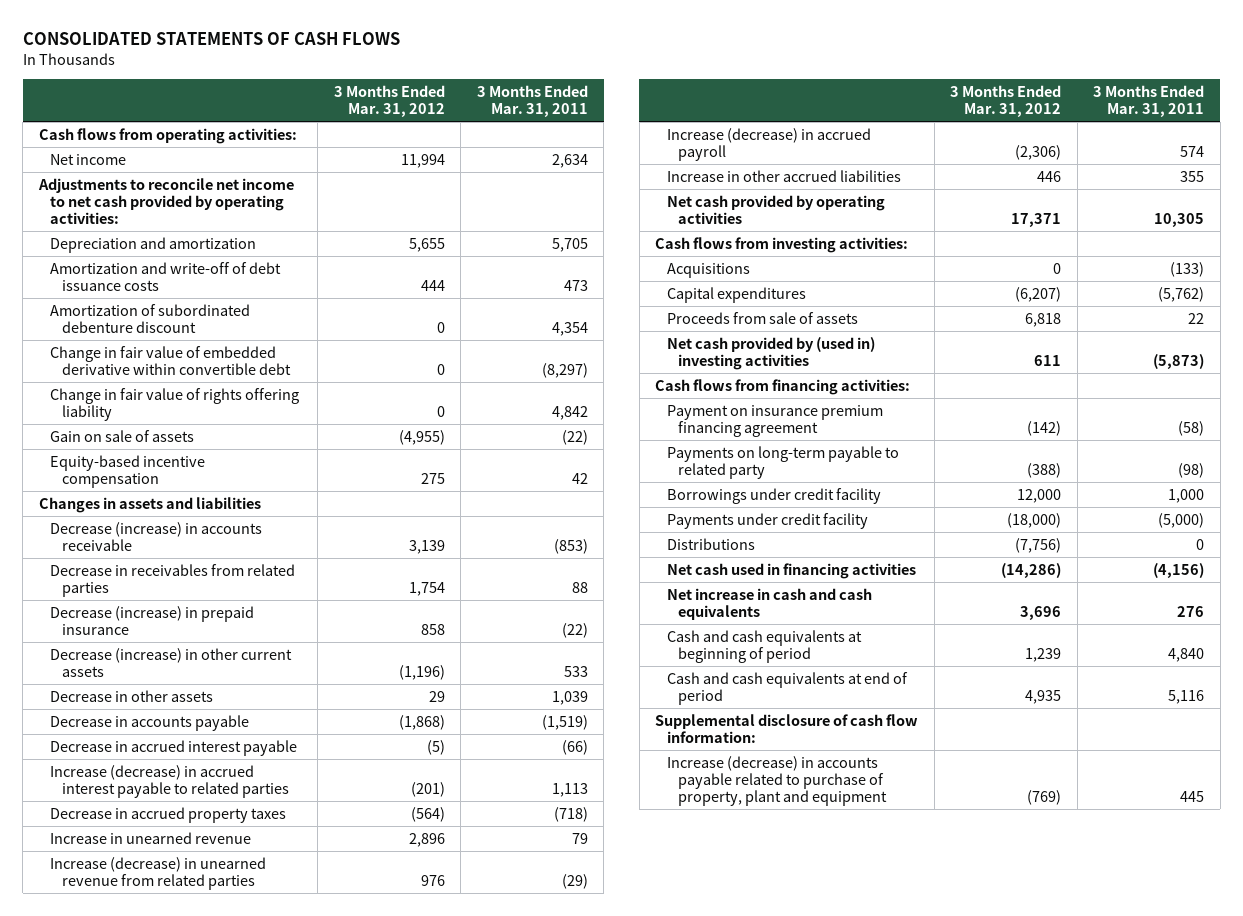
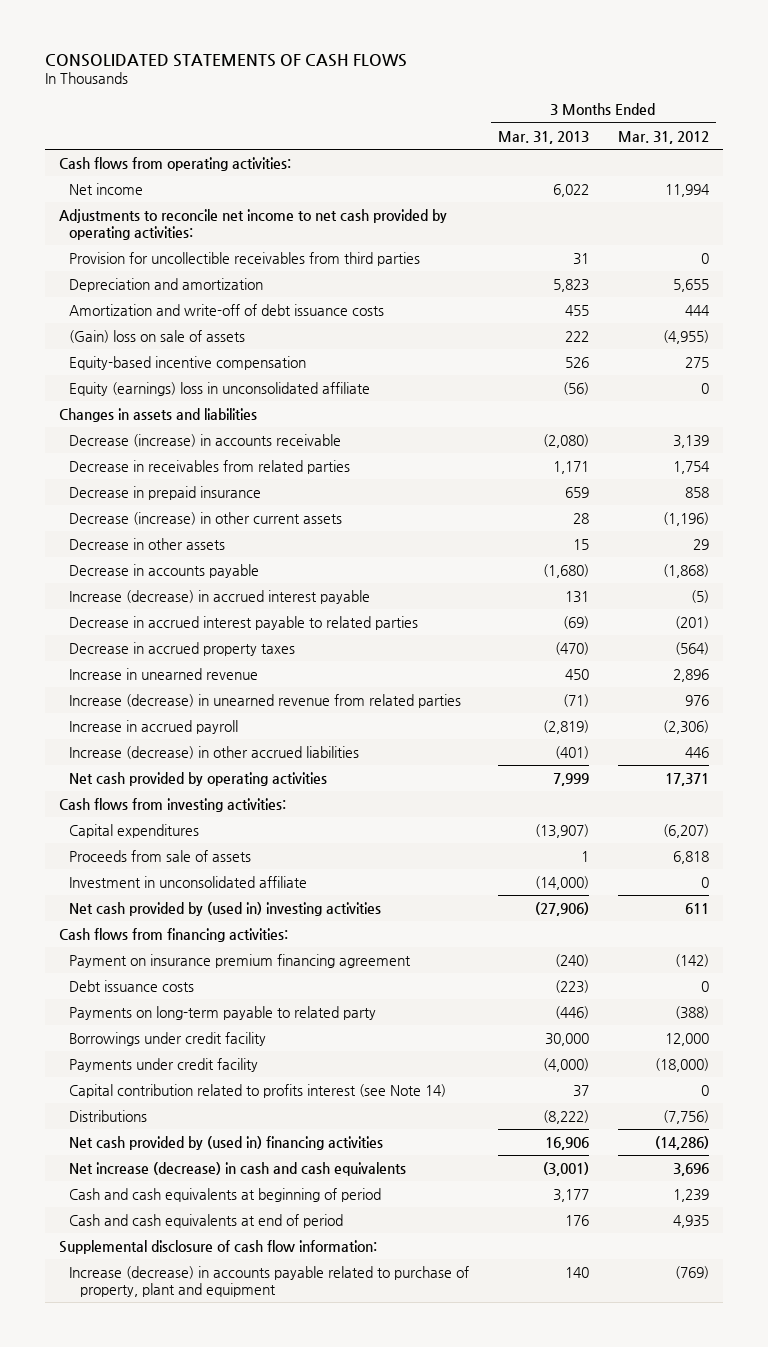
- | 3 Months Ended Mar. 31, 2012 | 3 Months Ended Mar. 31, 2011
+ | 3 Months Ended Mar. 31, 2013 | 3 Months Ended Mar. 31, 2012
+ Provision for uncollectible receivables from third parties | 31 | 0
- Amortization of subordinated debenture discount | 0 | 4,354
- Change in fair value of embedded derivative within convertible debt | 0 | (8,297)
- Change in fair value of rights offering liability | 0 | 4,842
- Gain on sale of assets | (4,955) | (22)
+ (Gain) loss on sale of assets | 222 | (4,955)
+ Equity (earnings) loss in unconsolidated affiliate | (56) | 0
- Decrease (increase) in prepaid insurance | 858 | (22)
+ Decrease in prepaid insurance | 659 | 858
- Decrease in accrued interest payable | (5) | (66)
- Increase (decrease) in accrued interest payable to related parties | (201) | 1,113
+ Increase (decrease) in accrued interest payable | 131 | (5)
+ Decrease in accrued interest payable to related parties | (69) | (201)
- Increase (decrease) in accrued payroll | (2,306) | 574
- Increase in other accrued liabilities | 446 | 355
+ Increase in accrued payroll | (2,819) | (2,306)
+ Increase (decrease) in other accrued liabilities | (401) | 446
- Acquisitions | 0 | (133)
+ Investment in unconsolidated affiliate | (14,000) | 0
+ Debt issuance costs | (223) | 0
+ Capital contribution related to profits interest (see Note 14) | 37 | 0
- Net cash used in financing activities | (14,286) | (4,156)
- Net increase in cash and cash equivalents | 3,696 | 276
+ Net cash provided by (used in) financing activities | 16,906 | (14,286)
+ Net increase (decrease) in cash and cash equivalents | (3,001) | 3,696

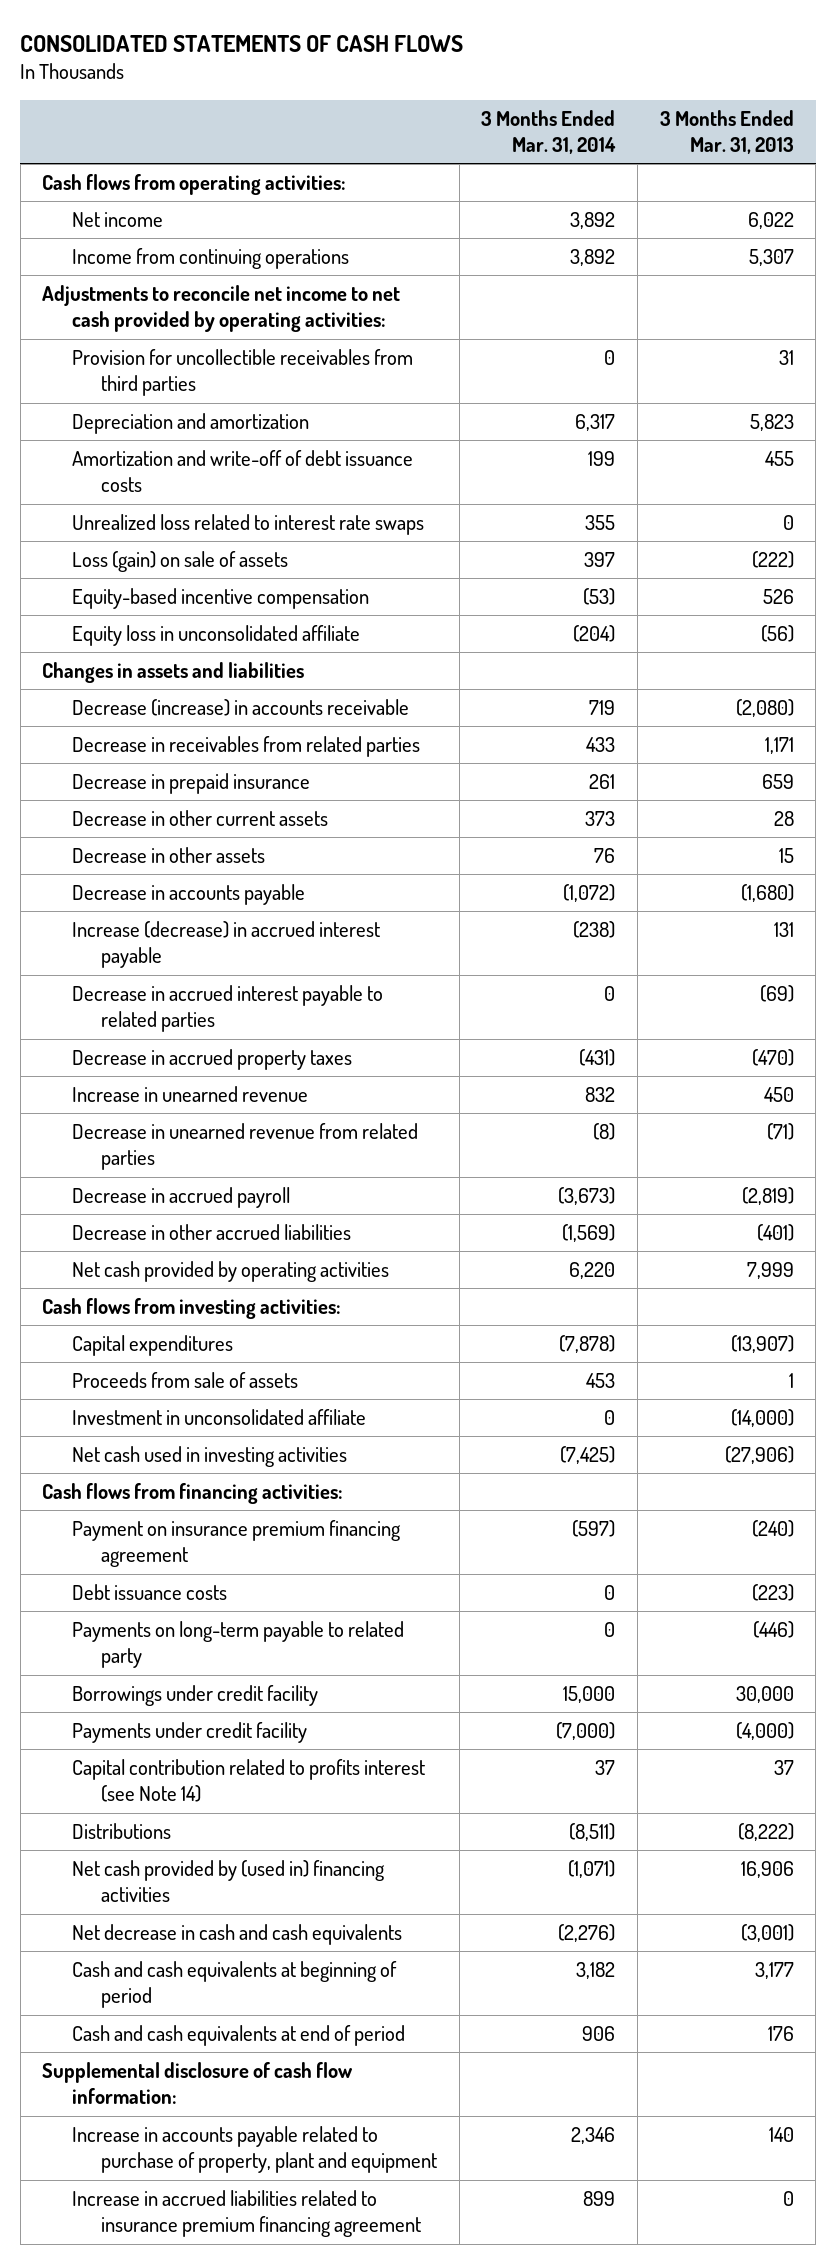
- | 3 Months Ended Mar. 31, 2013 | 3 Months Ended Mar. 31, 2012
+ | 3 Months Ended Mar. 31, 2014 | 3 Months Ended Mar. 31, 2013
+ Income from continuing operations | 3,892 | 5,307
- (Gain) loss on sale of assets | 222 | (4,955)
+ Unrealized loss related to interest rate swaps | 355 | 0
+ Loss (gain) on sale of assets | 397 | (222)
- Equity (earnings) loss in unconsolidated affiliate | (56) | 0
+ Equity loss in unconsolidated affiliate | (204) | (56)
- Decrease (increase) in other current assets | 28 | (1,196)
+ Decrease in other current assets | 373 | 28
- Increase (decrease) in unearned revenue from related parties | (71) | 976
- Increase in accrued payroll | (2,819) | (2,306)
- Increase (decrease) in other accrued liabilities | (401) | 446
+ Decrease in unearned revenue from related parties | (8) | (71)
+ Decrease in accrued payroll | (3,673) | (2,819)
+ Decrease in other accrued liabilities | (1,569) | (401)
- Net cash provided by (used in) investing activities | (27,906) | 611
+ Net cash used in investing activities | (7,425) | (27,906)
- Net increase (decrease) in cash and cash equivalents | (3,001) | 3,696
+ Net decrease in cash and cash equivalents | (2,276) | (3,001)
- Increase (decrease) in accounts payable related to purchase of property, plant and equipment | 140 | (769)
+ Increase in accounts payable related to purchase of property, plant and equipment | 2,346 | 140
+ Increase in accrued liabilities related to insurance premium financing agreement | 899 | 0

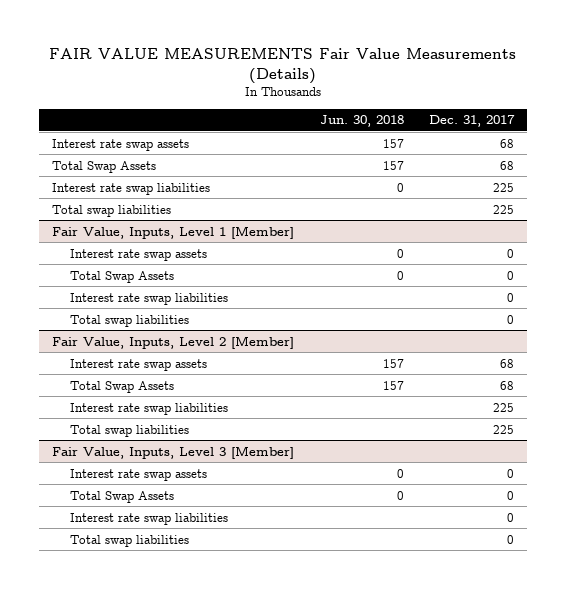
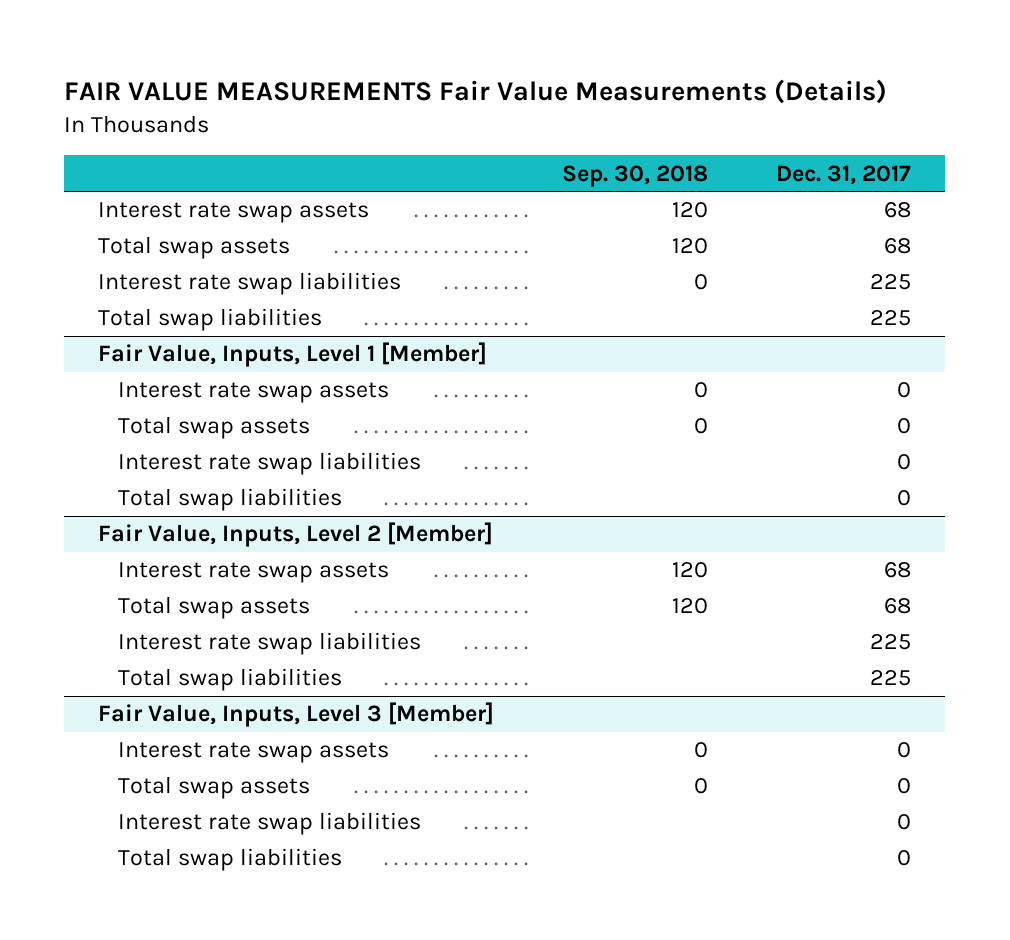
- | Jun. 30, 2018 | Dec. 31, 2017
+ | Sep. 30, 2018 | Dec. 31, 2017
- Total Swap Assets | 157 | 68
+ Total swap assets | 120 | 68
@ Fair Value, Inputs, Level 1 [Member]
- Total Swap Assets | 0 | 0
+ Total swap assets | 0 | 0
@ Fair Value, Inputs, Level 2 [Member]
- Total Swap Assets | 157 | 68
+ Total swap assets | 120 | 68
@ Fair Value, Inputs, Level 3 [Member]
- Total Swap Assets | 0 | 0
+ Total swap assets | 0 | 0

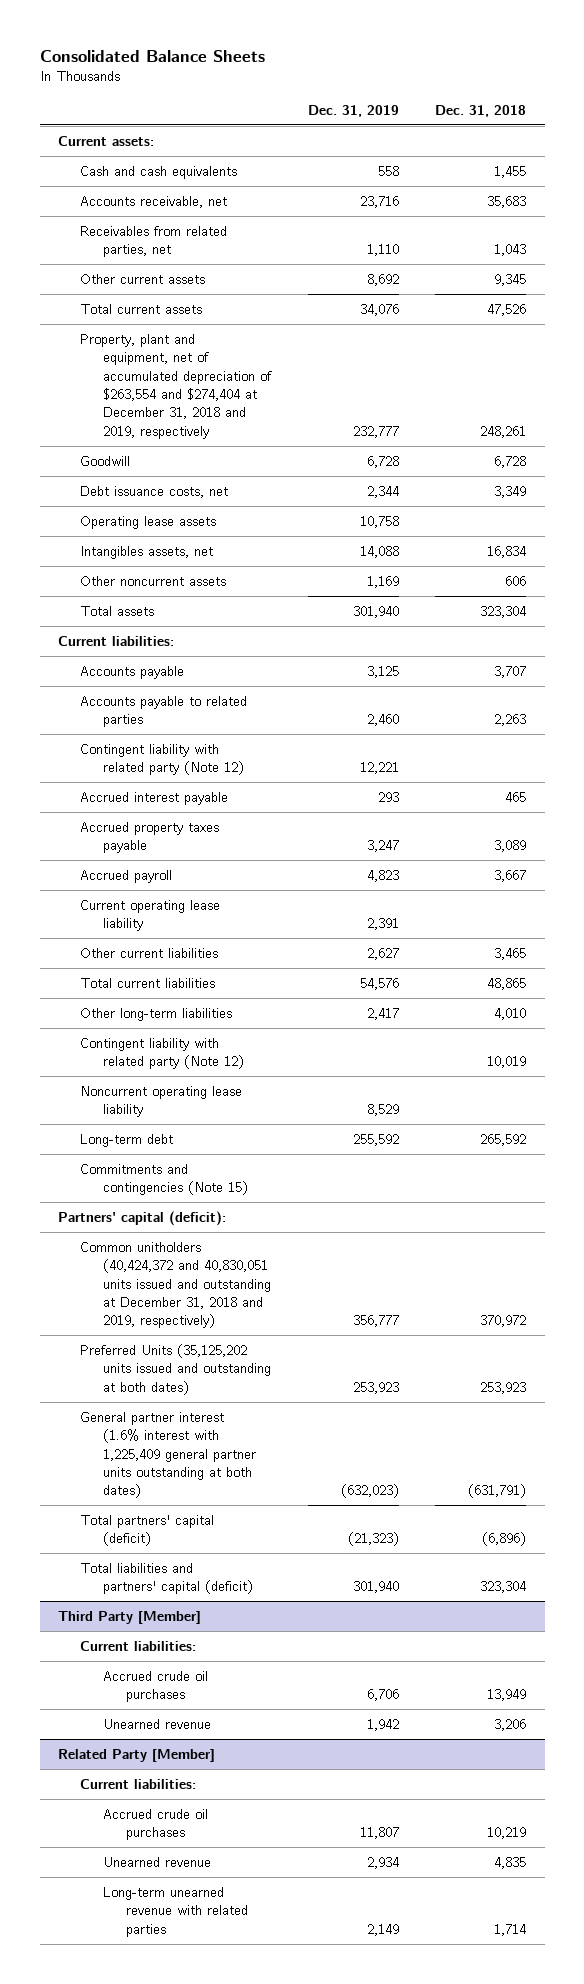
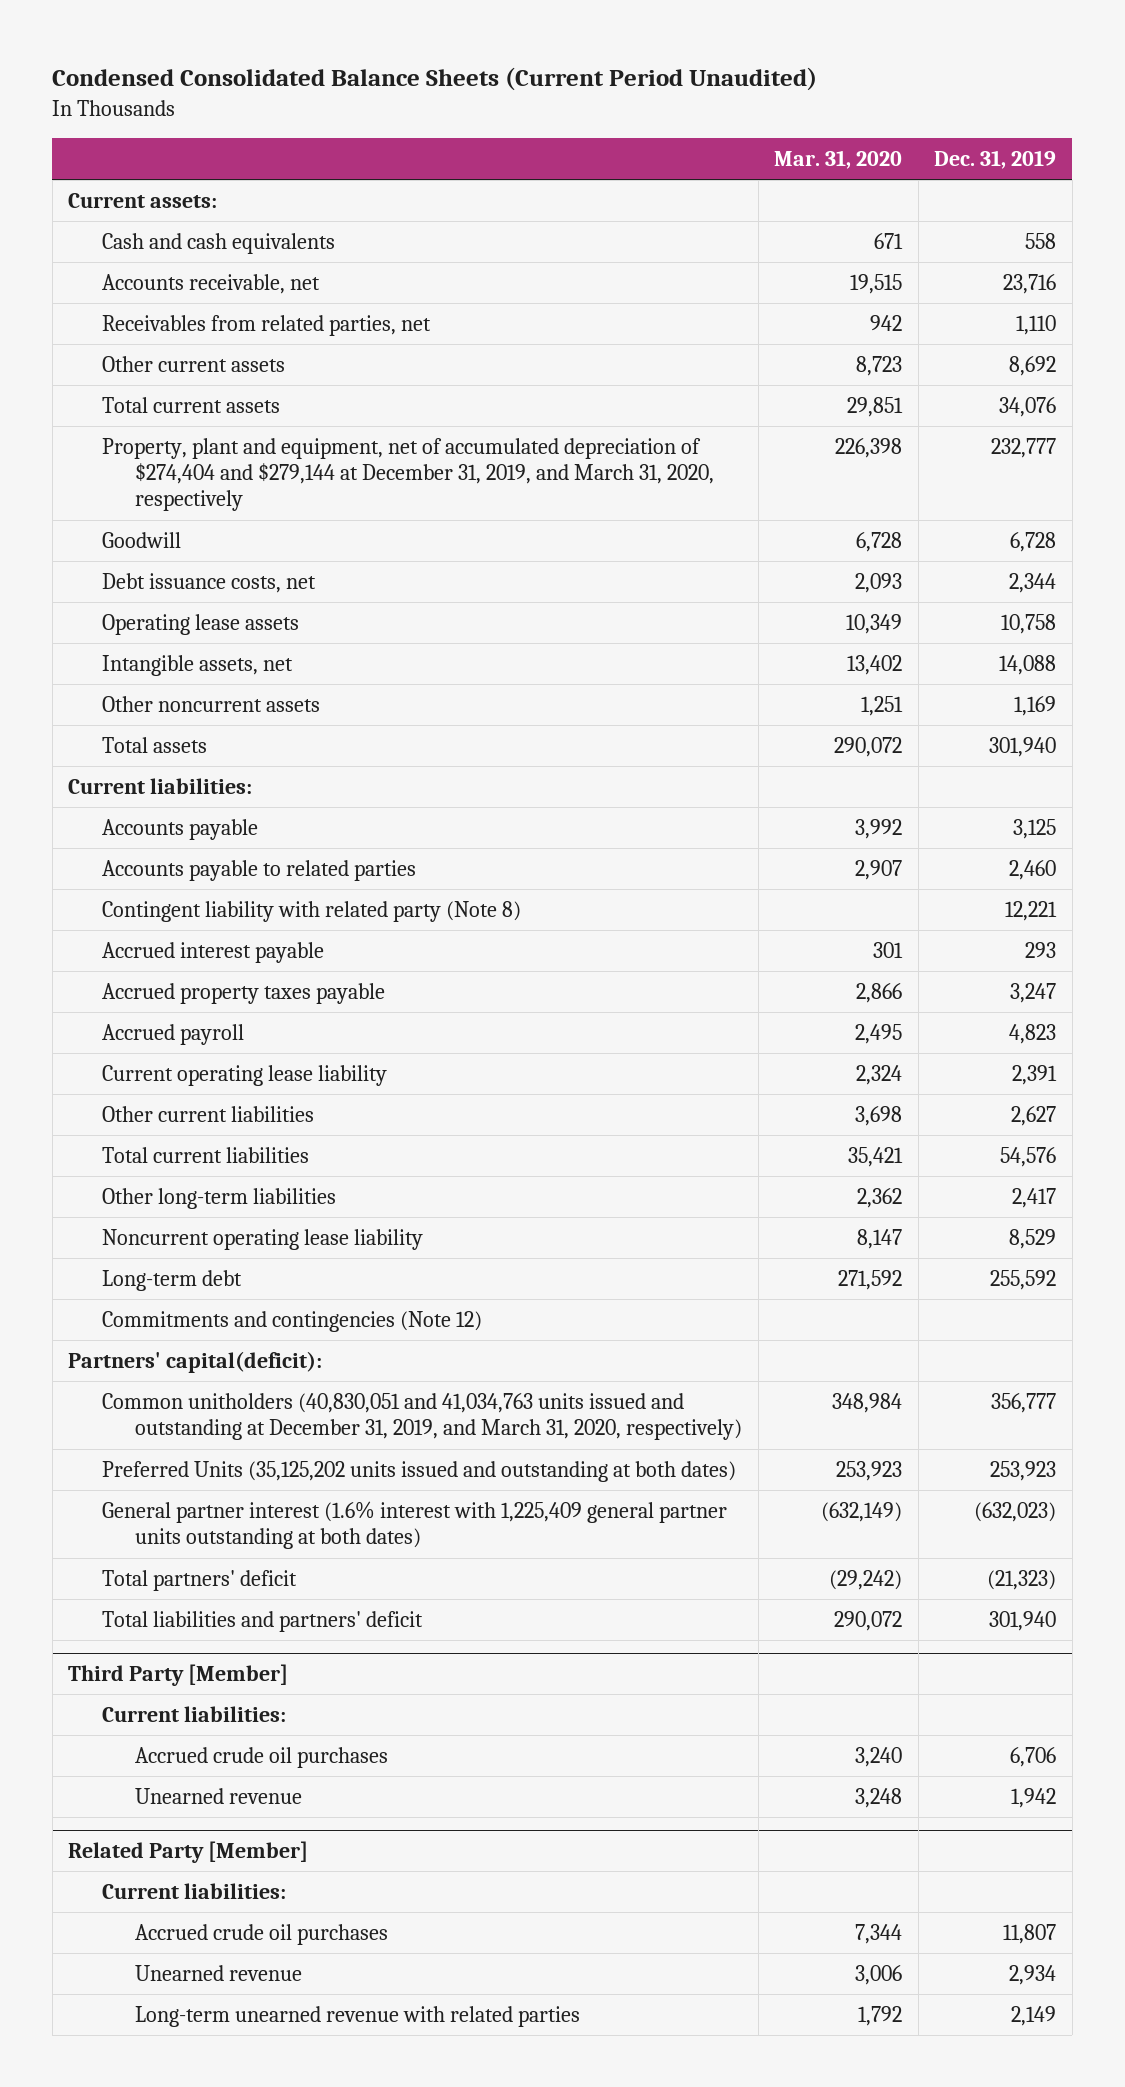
- Consolidated Balance Sheets
+ Condensed Consolidated Balance Sheets (Current Period Unaudited)
- | Dec. 31, 2019 | Dec. 31, 2018
+ | Mar. 31, 2020 | Dec. 31, 2019
- Property, plant and equipment, net of accumulated depreciation of $263,554 and $274,404 at December 31, 2018 and 2019, respectively | 232,777 | 248,261
+ Property, plant and equipment, net of accumulated depreciation of $274,404 and $279,144 at December 31, 2019, and March 31, 2020, respectively | 226,398 | 232,777
- Intangibles assets, net | 14,088 | 16,834
+ Intangible assets, net | 13,402 | 14,088
- Contingent liability with related party (Note 12) | 12,221 |
+ Contingent liability with related party (Note 8) | | 12,221
- Contingent liability with related party (Note 12) | | 10,019
- Commitments and contingencies (Note 15)
- Partners' capital (deficit):
- Common unitholders (40,424,372 and 40,830,051 units issued and outstanding at December 31, 2018 and 2019, respectively) | 356,777 | 370,972
+ Commitments and contingencies (Note 12)
+ Partners' capital(deficit):
+ Common unitholders (40,830,051 and 41,034,763 units issued and outstanding at December 31, 2019, and March 31, 2020, respectively) | 348,984 | 356,777
- Total partners' capital (deficit) | (21,323) | (6,896)
- Total liabilities and partners' capital (deficit) | 301,940 | 323,304
+ Total partners' deficit | (29,242) | (21,323)
+ Total liabilities and partners' deficit | 290,072 | 301,940

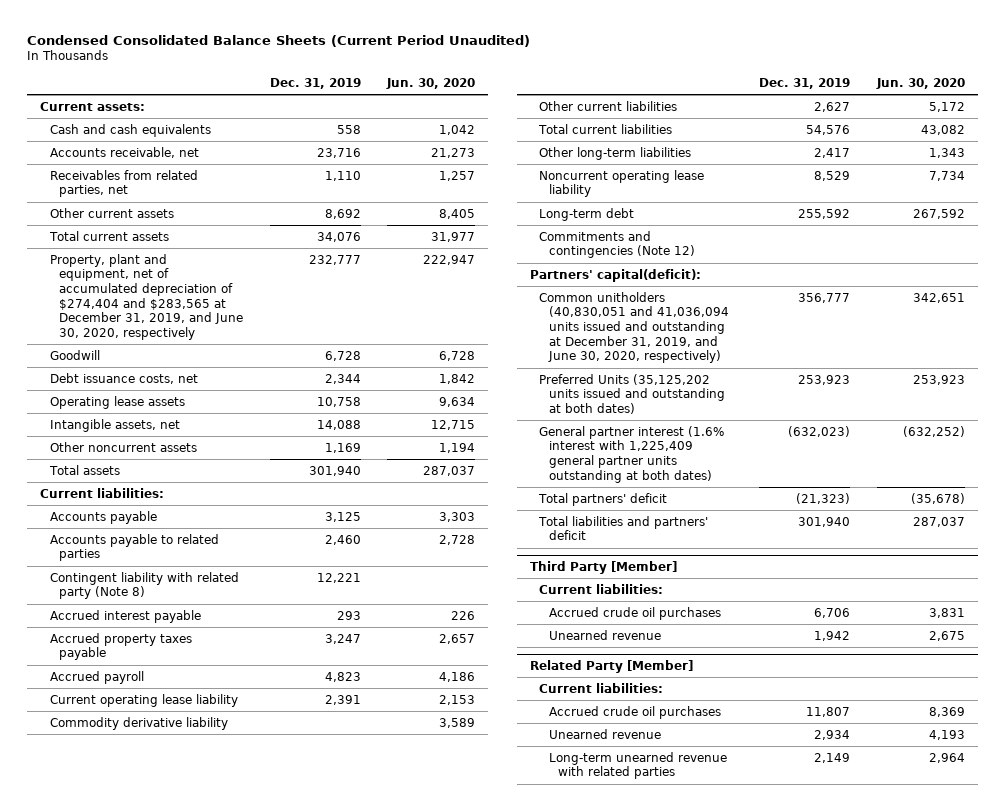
- | Mar. 31, 2020 | Dec. 31, 2019
+ | Dec. 31, 2019 | Jun. 30, 2020
- Property, plant and equipment, net of accumulated depreciation of $274,404 and $279,144 at December 31, 2019, and March 31, 2020, respectively | 226,398 | 232,777
+ Property, plant and equipment, net of accumulated depreciation of $274,404 and $283,565 at December 31, 2019, and June 30, 2020, respectively | 232,777 | 222,947
+ Commodity derivative liability | | 3,589
- Common unitholders (40,830,051 and 41,034,763 units issued and outstanding at December 31, 2019, and March 31, 2020, respectively) | 348,984 | 356,777
+ Common unitholders (40,830,051 and 41,036,094 units issued and outstanding at December 31, 2019, and June 30, 2020, respectively) | 356,777 | 342,651

